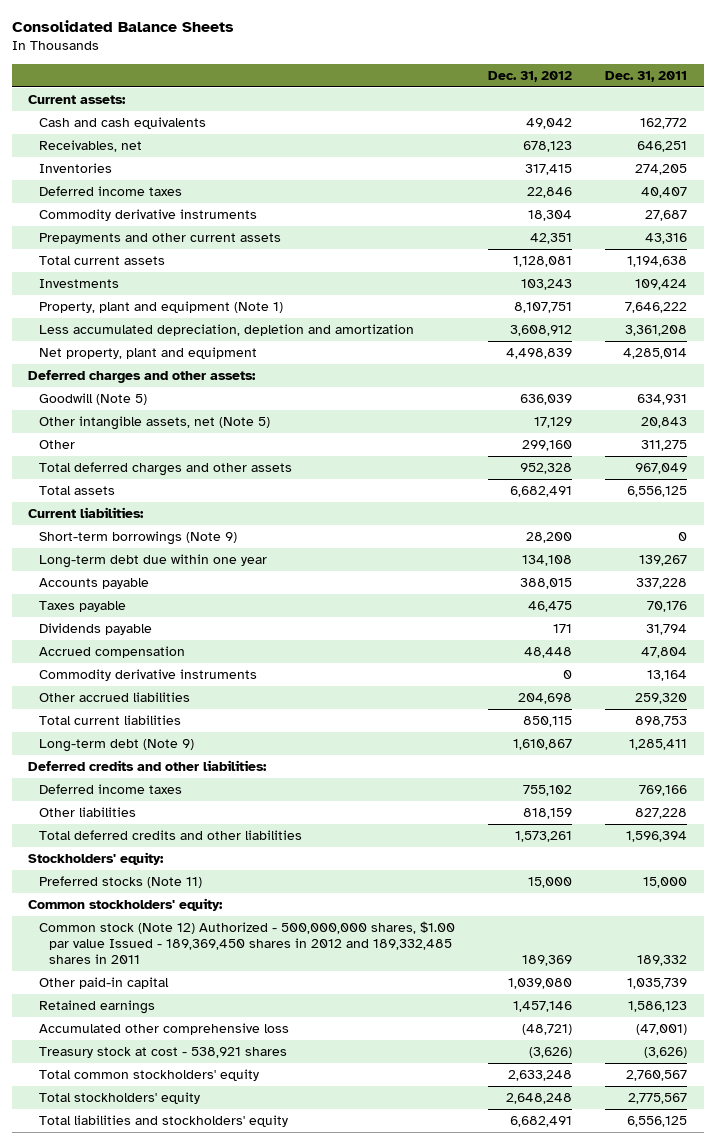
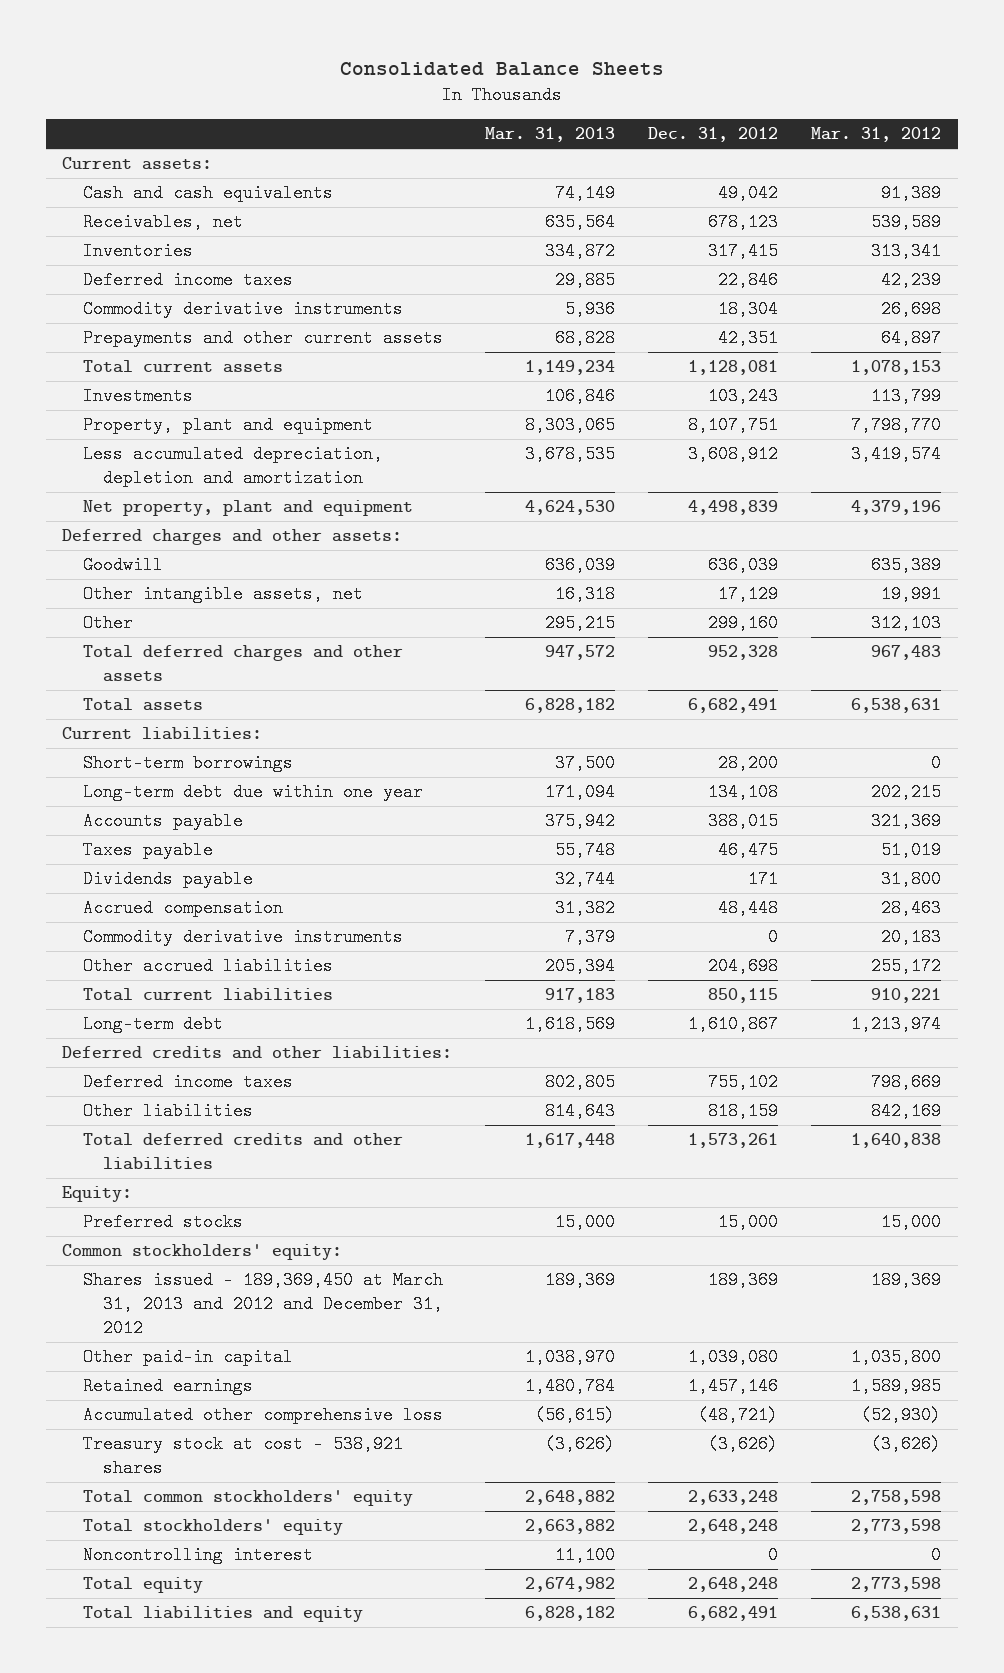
- | Dec. 31, 2012 | Dec. 31, 2011
+ | Mar. 31, 2013 | Dec. 31, 2012 | Mar. 31, 2012
- Property, plant and equipment (Note 1) | 8,107,751 | 7,646,222
+ Property, plant and equipment | 8,303,065 | 8,107,751 | 7,798,770
- Goodwill (Note 5) | 636,039 | 634,931
- Other intangible assets, net (Note 5) | 17,129 | 20,843
+ Goodwill | 636,039 | 636,039 | 635,389
+ Other intangible assets, net | 16,318 | 17,129 | 19,991
- Short-term borrowings (Note 9) | 28,200 | 0
+ Short-term borrowings | 37,500 | 28,200 | 0
- Long-term debt (Note 9) | 1,610,867 | 1,285,411
+ Long-term debt | 1,618,569 | 1,610,867 | 1,213,974
- Stockholders' equity:
- Preferred stocks (Note 11) | 15,000 | 15,000
+ Equity:
+ Preferred stocks | 15,000 | 15,000 | 15,000
- Common stock (Note 12) Authorized - 500,000,000 shares, $1.00 par value Issued - 189,369,450 shares in 2012 and 189,332,485 shares in 2011 | 189,369 | 189,332
+ Shares issued - 189,369,450 at March 31, 2013 and 2012 and December 31, 2012 | 189,369 | 189,369 | 189,369
- Total liabilities and stockholders' equity | 6,682,491 | 6,556,125
+ Noncontrolling interest | 11,100 | 0 | 0
+ Total equity | 2,674,982 | 2,648,248 | 2,773,598
+ Total liabilities and equity | 6,828,182 | 6,682,491 | 6,538,631

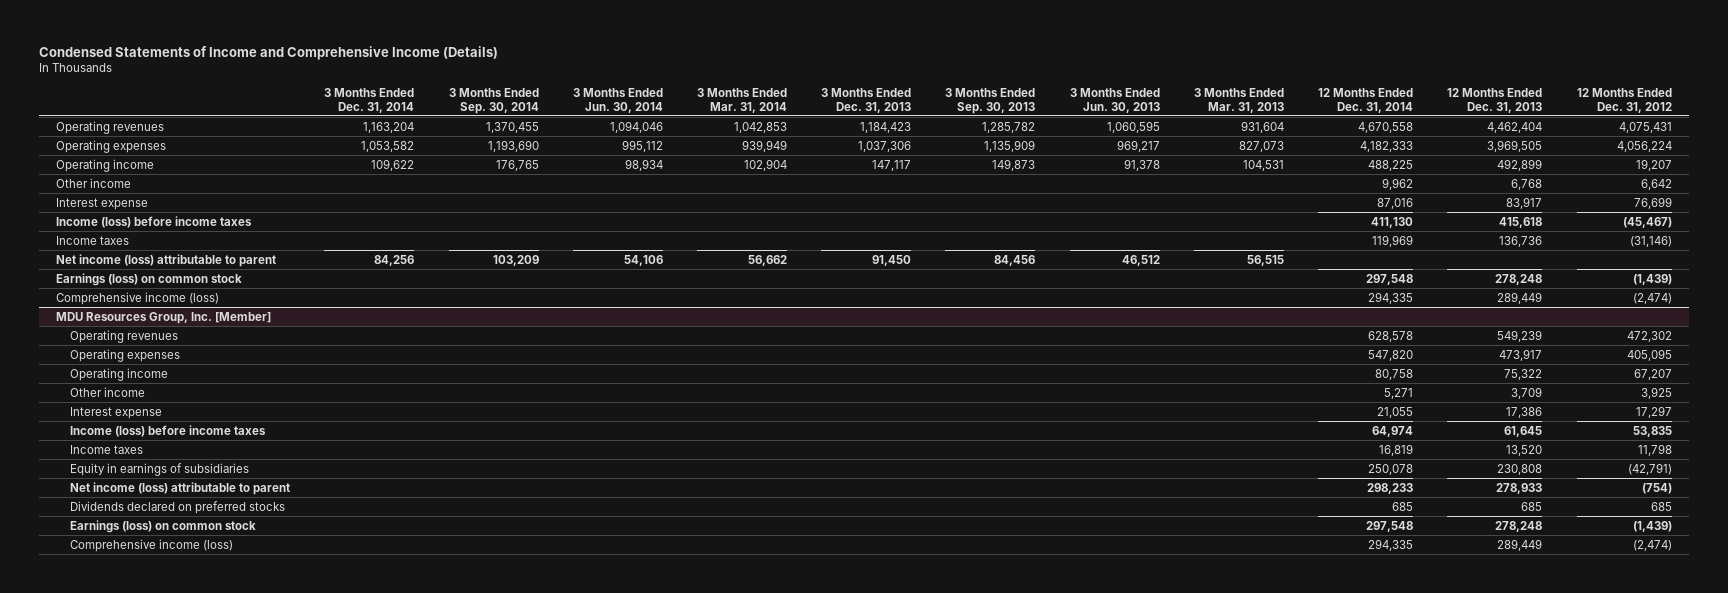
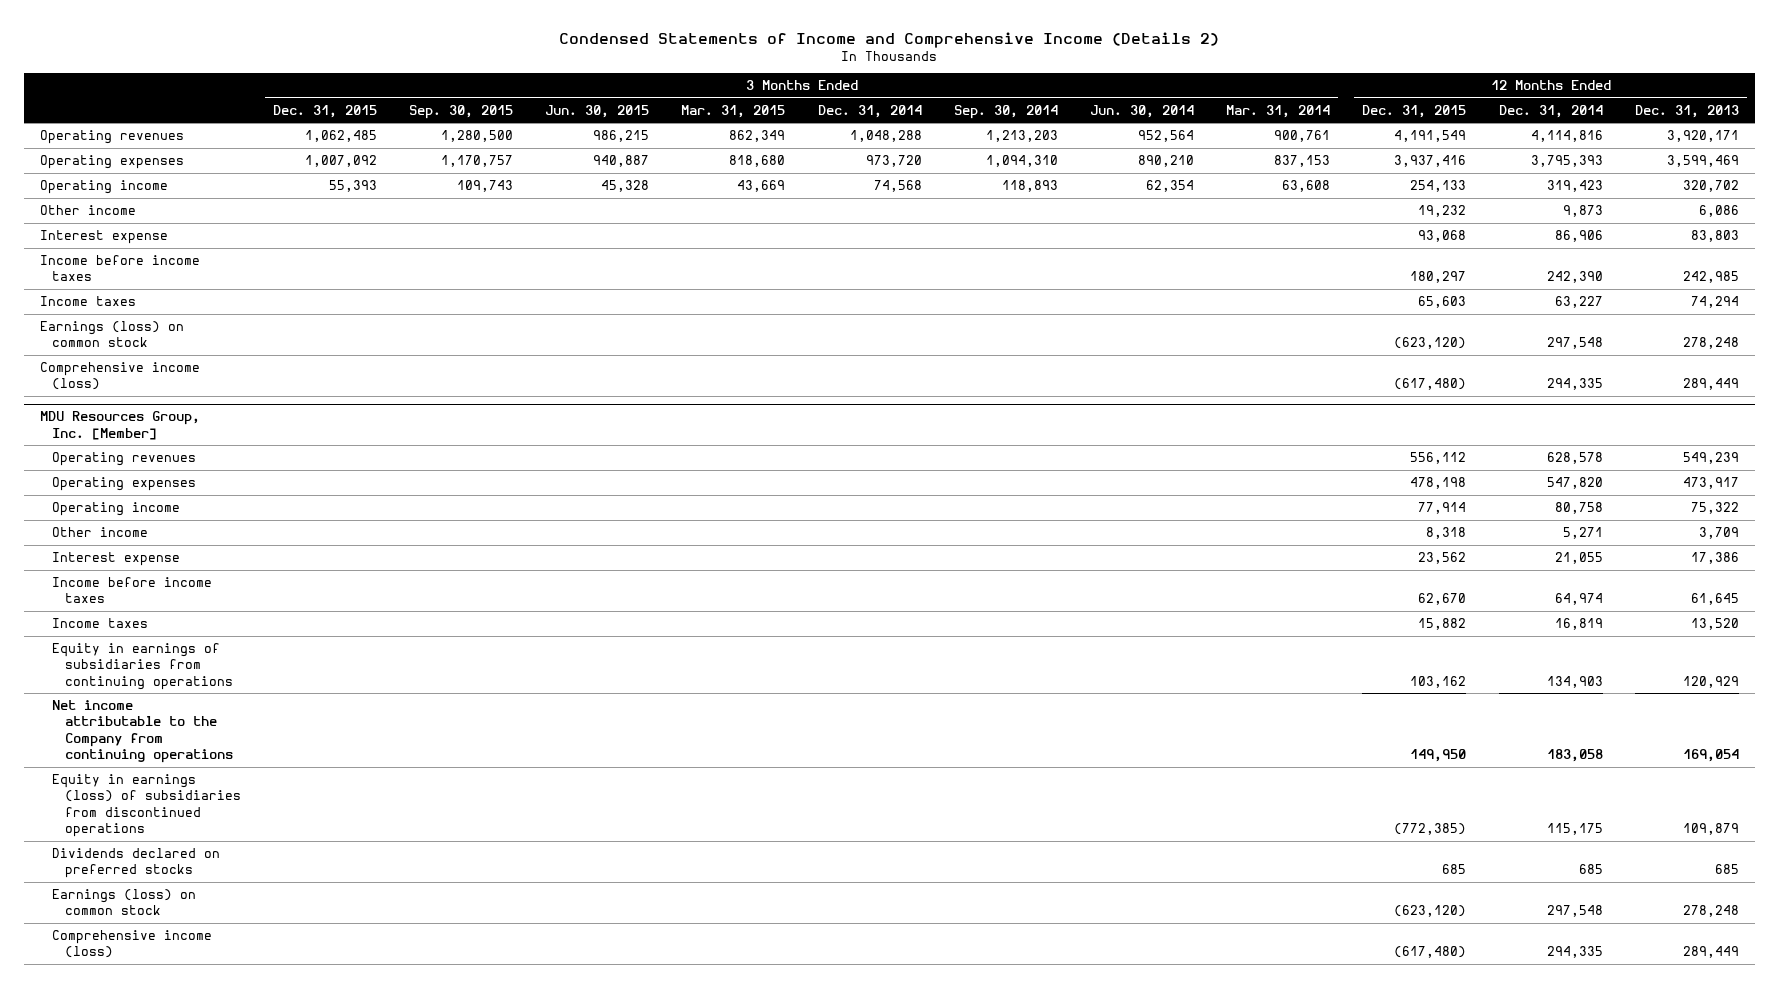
- Condensed Statements of Income and Comprehensive Income (Details)
+ Condensed Statements of Income and Comprehensive Income (Details 2)
- | 3 Months Ended Dec. 31, 2014 | 3 Months Ended Sep. 30, 2014 | 3 Months Ended Jun. 30, 2014 | 3 Months Ended Mar. 31, 2014 | 3 Months Ended Dec. 31, 2013 | 3 Months Ended Sep. 30, 2013 | 3 Months Ended Jun. 30, 2013 | 3 Months Ended Mar. 31, 2013 | 12 Months Ended Dec. 31, 2014 | 12 Months Ended Dec. 31, 2013 | 12 Months Ended Dec. 31, 2012
+ | 3 Months Ended Dec. 31, 2015 | 3 Months Ended Sep. 30, 2015 | 3 Months Ended Jun. 30, 2015 | 3 Months Ended Mar. 31, 2015 | 3 Months Ended Dec. 31, 2014 | 3 Months Ended Sep. 30, 2014 | 3 Months Ended Jun. 30, 2014 | 3 Months Ended Mar. 31, 2014 | 12 Months Ended Dec. 31, 2015 | 12 Months Ended Dec. 31, 2014 | 12 Months Ended Dec. 31, 2013
- Operating revenues | 1,163,204 | 1,370,455 | 1,094,046 | 1,042,853 | 1,184,423 | 1,285,782 | 1,060,595 | 931,604 | 4,670,558 | 4,462,404 | 4,075,431
- Operating expenses | 1,053,582 | 1,193,690 | 995,112 | 939,949 | 1,037,306 | 1,135,909 | 969,217 | 827,073 | 4,182,333 | 3,969,505 | 4,056,224
- Operating income | 109,622 | 176,765 | 98,934 | 102,904 | 147,117 | 149,873 | 91,378 | 104,531 | 488,225 | 492,899 | 19,207
- Other income | | | | | | | | | 9,962 | 6,768 | 6,642
- Interest expense | | | | | | | | | 87,016 | 83,917 | 76,699
- Income (loss) before income taxes | | | | | | | | | 411,130 | 415,618 | (45,467)
- Income taxes | | | | | | | | | 119,969 | 136,736 | (31,146)
- Net income (loss) attributable to parent | 84,256 | 103,209 | 54,106 | 56,662 | 91,450 | 84,456 | 46,512 | 56,515 | | |
+ Operating revenues | 1,062,485 | 1,280,500 | 986,215 | 862,349 | 1,048,288 | 1,213,203 | 952,564 | 900,761 | 4,191,549 | 4,114,816 | 3,920,171
+ Operating expenses | 1,007,092 | 1,170,757 | 940,887 | 818,680 | 973,720 | 1,094,310 | 890,210 | 837,153 | 3,937,416 | 3,795,393 | 3,599,469
+ Operating income | 55,393 | 109,743 | 45,328 | 43,669 | 74,568 | 118,893 | 62,354 | 63,608 | 254,133 | 319,423 | 320,702
+ Other income | | | | | | | | | 19,232 | 9,873 | 6,086
+ Interest expense | | | | | | | | | 93,068 | 86,906 | 83,803
+ Income before income taxes | | | | | | | | | 180,297 | 242,390 | 242,985
+ Income taxes | | | | | | | | | 65,603 | 63,227 | 74,294
@ MDU Resources Group, Inc. [Member]
- Income (loss) before income taxes | | | | | | | | | 64,974 | 61,645 | 53,835
+ Income before income taxes | | | | | | | | | 62,670 | 64,974 | 61,645
- Equity in earnings of subsidiaries | | | | | | | | | 250,078 | 230,808 | (42,791)
- Net income (loss) attributable to parent | | | | | | | | | 298,233 | 278,933 | (754)
+ Equity in earnings of subsidiaries from continuing operations | | | | | | | | | 103,162 | 134,903 | 120,929
+ Net income attributable to the Company from continuing operations | | | | | | | | | 149,950 | 183,058 | 169,054
+ Equity in earnings (loss) of subsidiaries from discontinued operations | | | | | | | | | (772,385) | 115,175 | 109,879

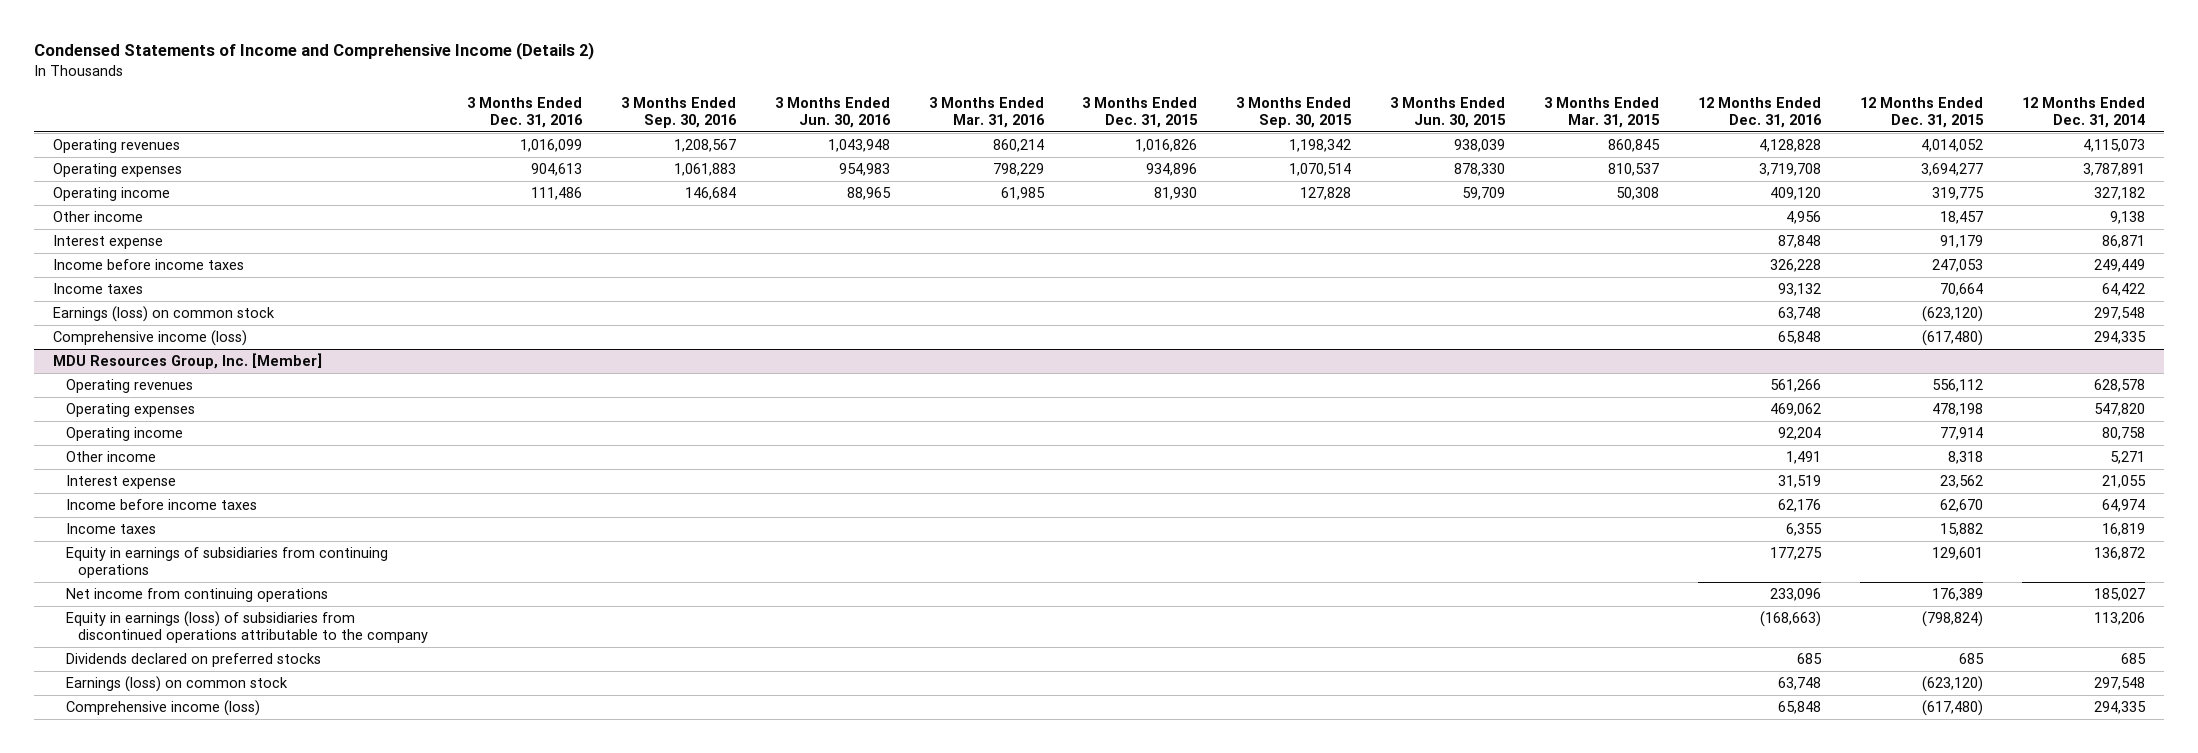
- | 3 Months Ended Dec. 31, 2015 | 3 Months Ended Sep. 30, 2015 | 3 Months Ended Jun. 30, 2015 | 3 Months Ended Mar. 31, 2015 | 3 Months Ended Dec. 31, 2014 | 3 Months Ended Sep. 30, 2014 | 3 Months Ended Jun. 30, 2014 | 3 Months Ended Mar. 31, 2014 | 12 Months Ended Dec. 31, 2015 | 12 Months Ended Dec. 31, 2014 | 12 Months Ended Dec. 31, 2013
+ | 3 Months Ended Dec. 31, 2016 | 3 Months Ended Sep. 30, 2016 | 3 Months Ended Jun. 30, 2016 | 3 Months Ended Mar. 31, 2016 | 3 Months Ended Dec. 31, 2015 | 3 Months Ended Sep. 30, 2015 | 3 Months Ended Jun. 30, 2015 | 3 Months Ended Mar. 31, 2015 | 12 Months Ended Dec. 31, 2016 | 12 Months Ended Dec. 31, 2015 | 12 Months Ended Dec. 31, 2014
- Operating revenues | 1,062,485 | 1,280,500 | 986,215 | 862,349 | 1,048,288 | 1,213,203 | 952,564 | 900,761 | 4,191,549 | 4,114,816 | 3,920,171
- Operating expenses | 1,007,092 | 1,170,757 | 940,887 | 818,680 | 973,720 | 1,094,310 | 890,210 | 837,153 | 3,937,416 | 3,795,393 | 3,599,469
- Operating income | 55,393 | 109,743 | 45,328 | 43,669 | 74,568 | 118,893 | 62,354 | 63,608 | 254,133 | 319,423 | 320,702
- Other income | | | | | | | | | 19,232 | 9,873 | 6,086
- Interest expense | | | | | | | | | 93,068 | 86,906 | 83,803
- Income before income taxes | | | | | | | | | 180,297 | 242,390 | 242,985
- Income taxes | | | | | | | | | 65,603 | 63,227 | 74,294
+ Operating revenues | 1,016,099 | 1,208,567 | 1,043,948 | 860,214 | 1,016,826 | 1,198,342 | 938,039 | 860,845 | 4,128,828 | 4,014,052 | 4,115,073
+ Operating expenses | 904,613 | 1,061,883 | 954,983 | 798,229 | 934,896 | 1,070,514 | 878,330 | 810,537 | 3,719,708 | 3,694,277 | 3,787,891
+ Operating income | 111,486 | 146,684 | 88,965 | 61,985 | 81,930 | 127,828 | 59,709 | 50,308 | 409,120 | 319,775 | 327,182
+ Other income | | | | | | | | | 4,956 | 18,457 | 9,138
+ Interest expense | | | | | | | | | 87,848 | 91,179 | 86,871
+ Income before income taxes | | | | | | | | | 326,228 | 247,053 | 249,449
+ Income taxes | | | | | | | | | 93,132 | 70,664 | 64,422
@ MDU Resources Group, Inc. [Member]
- Equity in earnings of subsidiaries from continuing operations | | | | | | | | | 103,162 | 134,903 | 120,929
- Net income attributable to the Company from continuing operations | | | | | | | | | 149,950 | 183,058 | 169,054
- Equity in earnings (loss) of subsidiaries from discontinued operations | | | | | | | | | (772,385) | 115,175 | 109,879
+ Equity in earnings of subsidiaries from continuing operations | | | | | | | | | 177,275 | 129,601 | 136,872
+ Net income from continuing operations | | | | | | | | | 233,096 | 176,389 | 185,027
+ Equity in earnings (loss) of subsidiaries from discontinued operations attributable to the company | | | | | | | | | (168,663) | (798,824) | 113,206

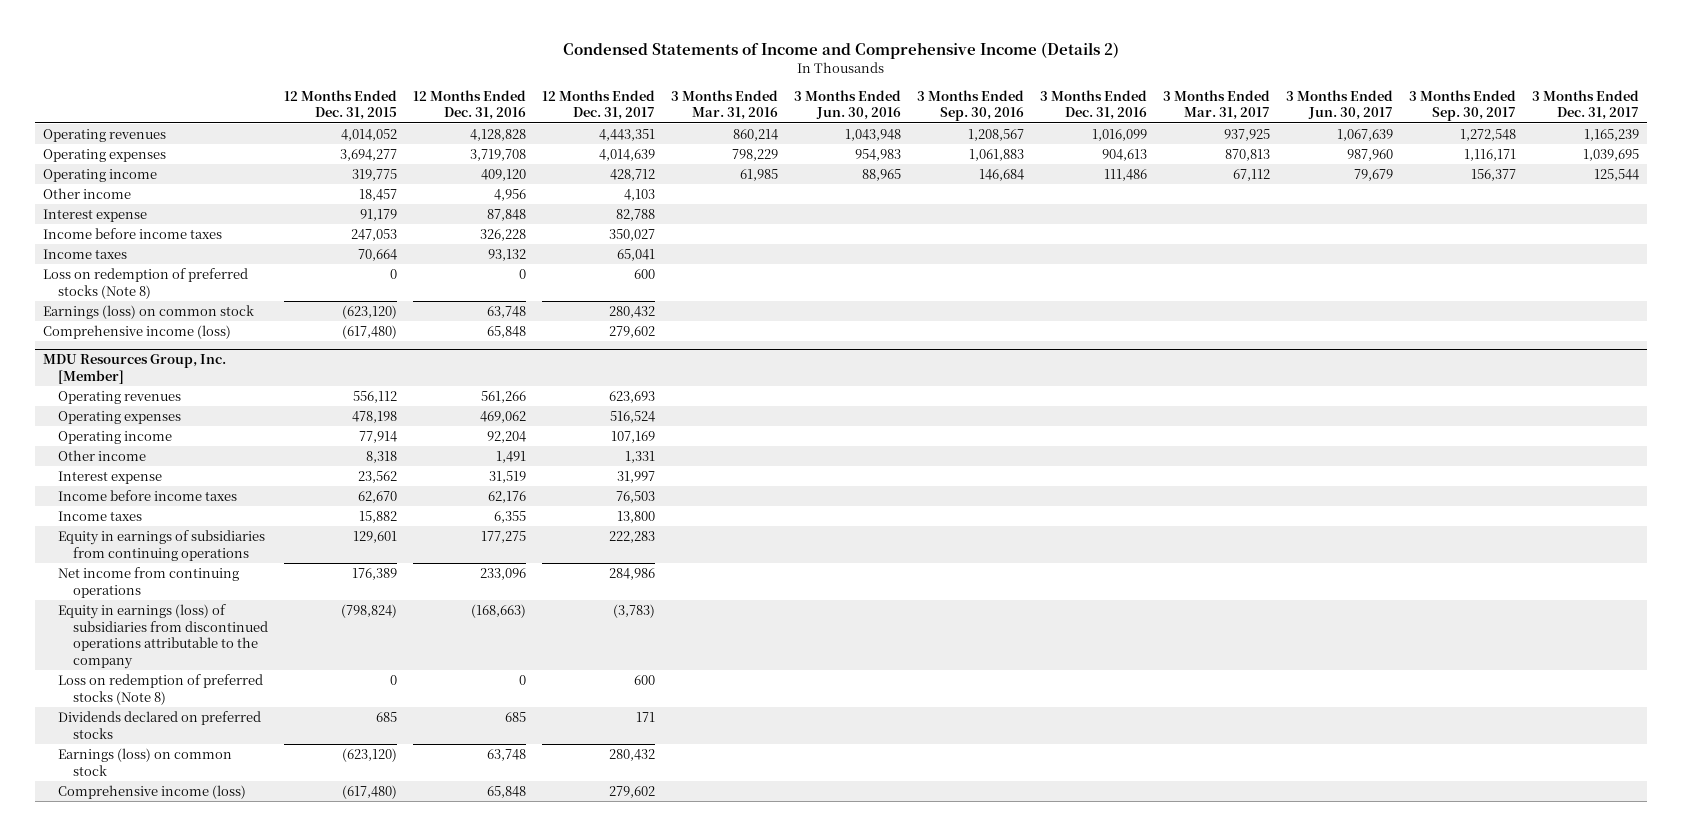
- | 3 Months Ended Dec. 31, 2016 | 3 Months Ended Sep. 30, 2016 | 3 Months Ended Jun. 30, 2016 | 3 Months Ended Mar. 31, 2016 | 3 Months Ended Dec. 31, 2015 | 3 Months Ended Sep. 30, 2015 | 3 Months Ended Jun. 30, 2015 | 3 Months Ended Mar. 31, 2015 | 12 Months Ended Dec. 31, 2016 | 12 Months Ended Dec. 31, 2015 | 12 Months Ended Dec. 31, 2014
+ | 12 Months Ended Dec. 31, 2015 | 12 Months Ended Dec. 31, 2016 | 12 Months Ended Dec. 31, 2017 | 3 Months Ended Mar. 31, 2016 | 3 Months Ended Jun. 30, 2016 | 3 Months Ended Sep. 30, 2016 | 3 Months Ended Dec. 31, 2016 | 3 Months Ended Mar. 31, 2017 | 3 Months Ended Jun. 30, 2017 | 3 Months Ended Sep. 30, 2017 | 3 Months Ended Dec. 31, 2017
+ Loss on redemption of preferred stocks (Note 8) | 0 | 0 | 600 | | | | | | | |
@ MDU Resources Group, Inc. [Member]
+ Loss on redemption of preferred stocks (Note 8) | 0 | 0 | 600 | | | | | | | |

